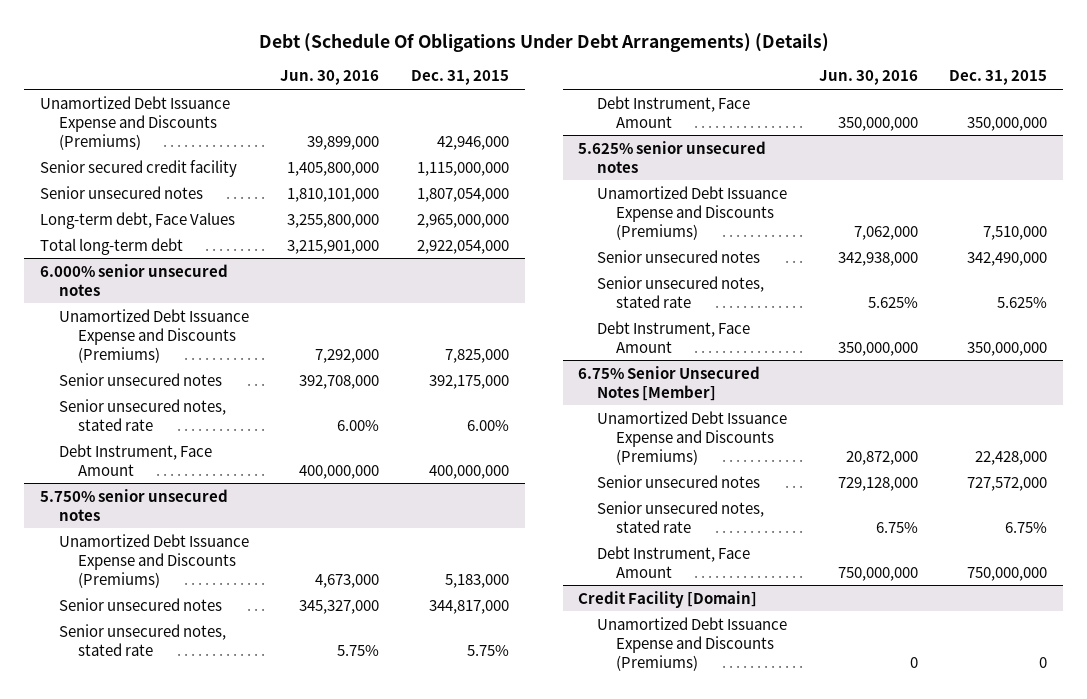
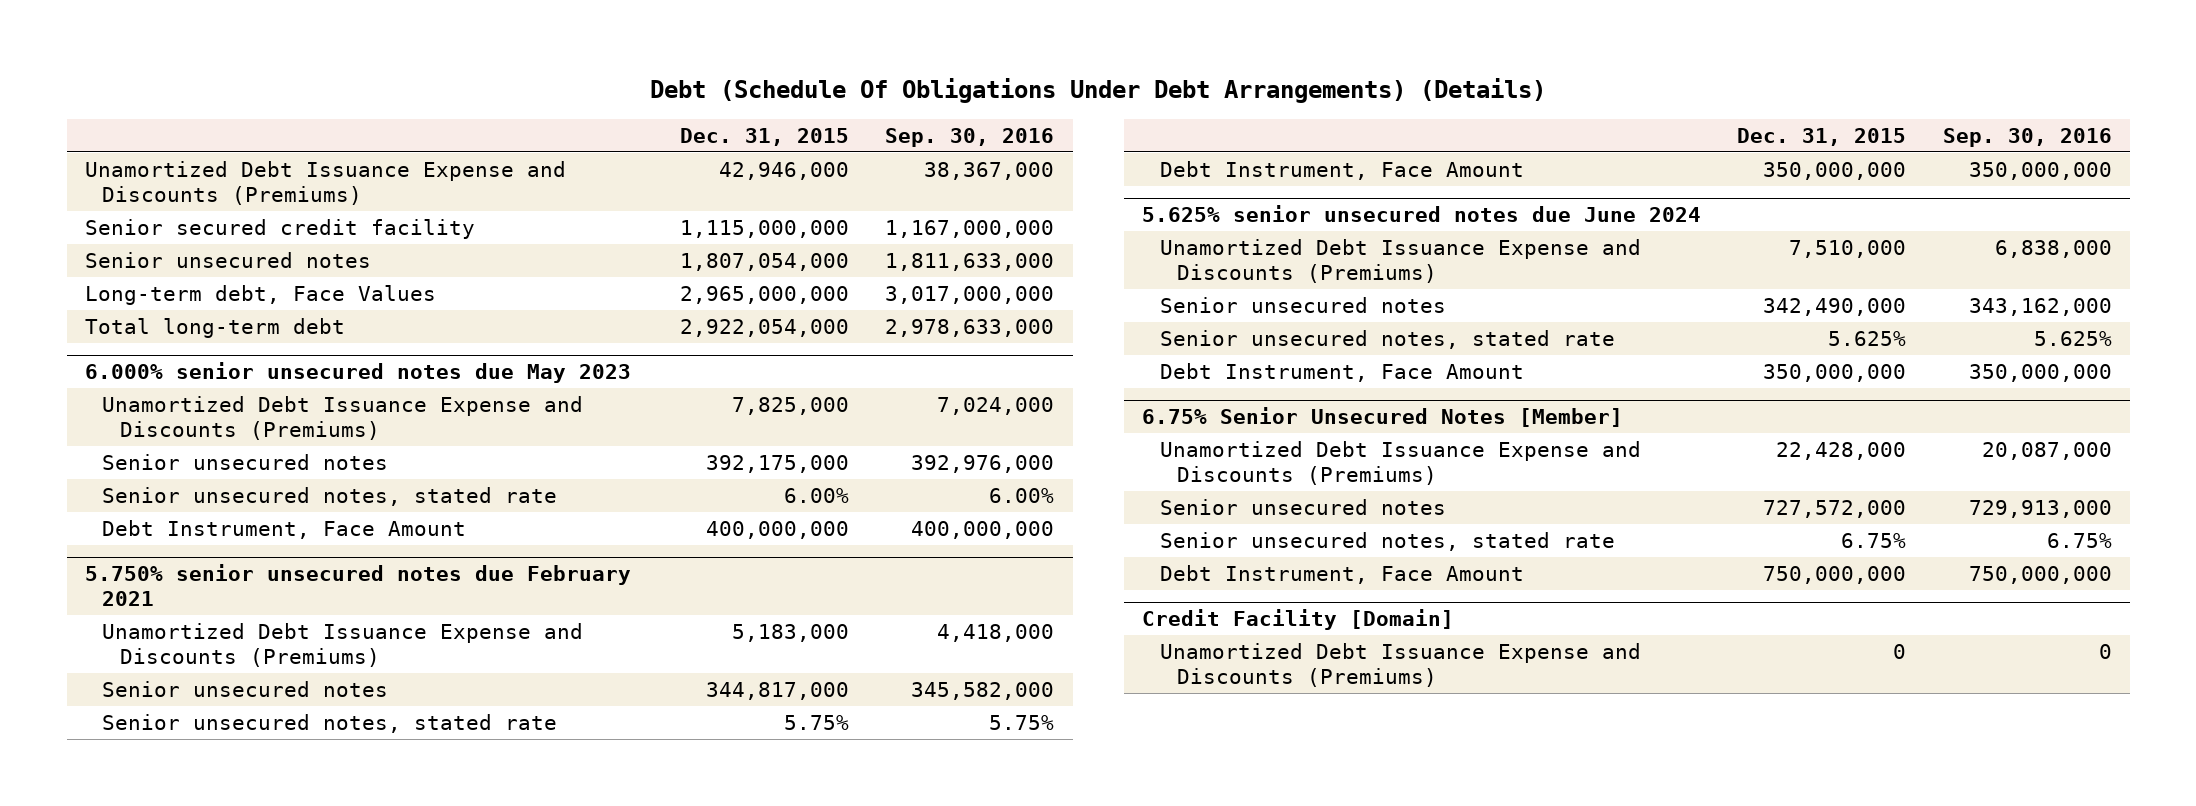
- | Jun. 30, 2016 | Dec. 31, 2015
+ | Dec. 31, 2015 | Sep. 30, 2016
- 6.000% senior unsecured notes
+ 6.000% senior unsecured notes due May 2023
- 5.750% senior unsecured notes
+ 5.750% senior unsecured notes due February 2021
- 5.625% senior unsecured notes
+ 5.625% senior unsecured notes due June 2024

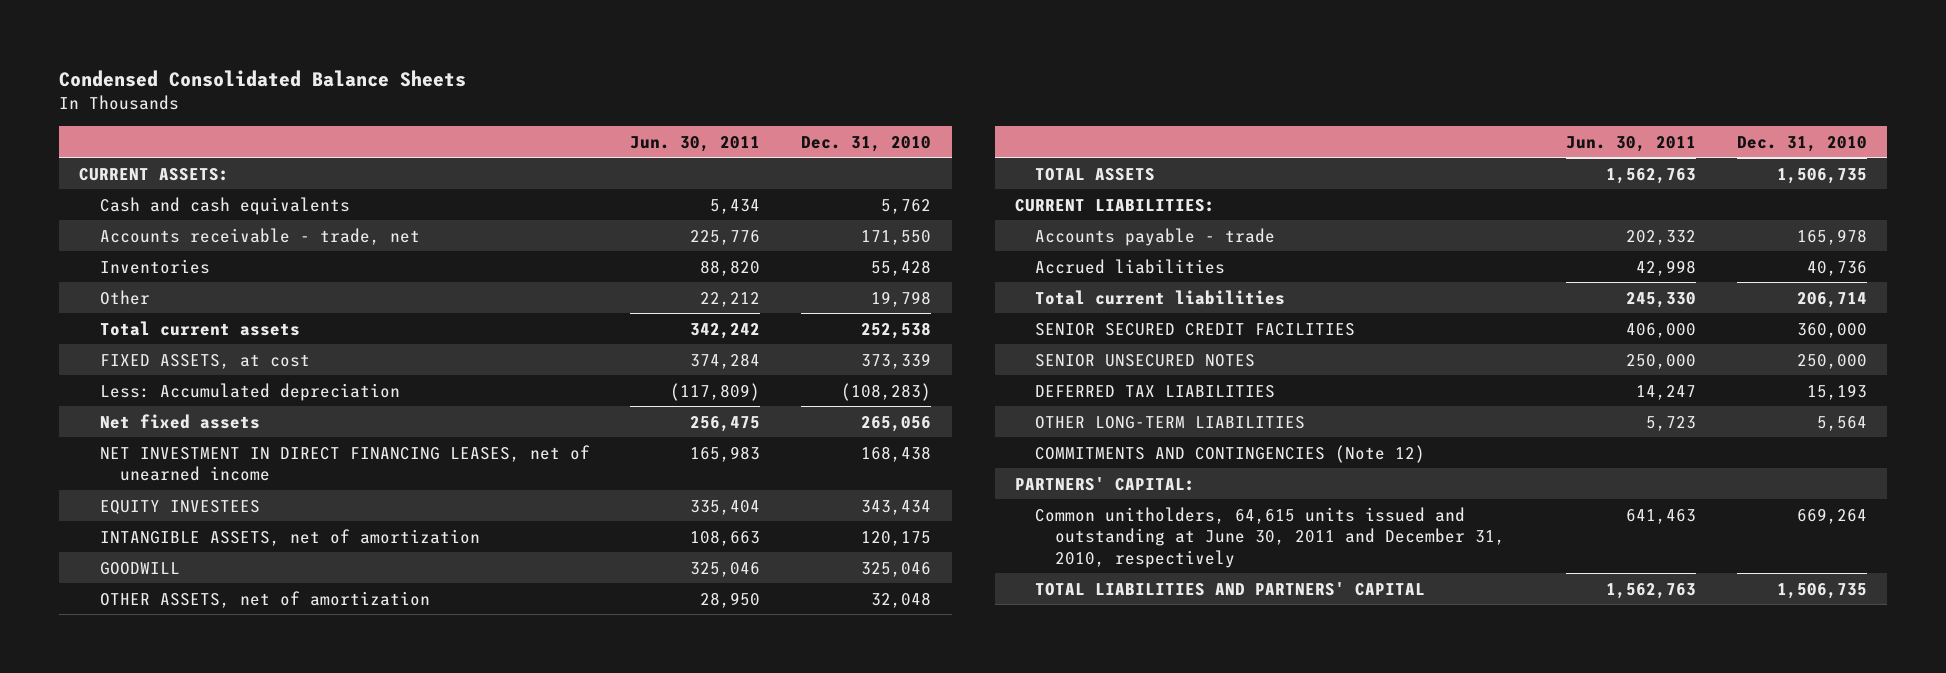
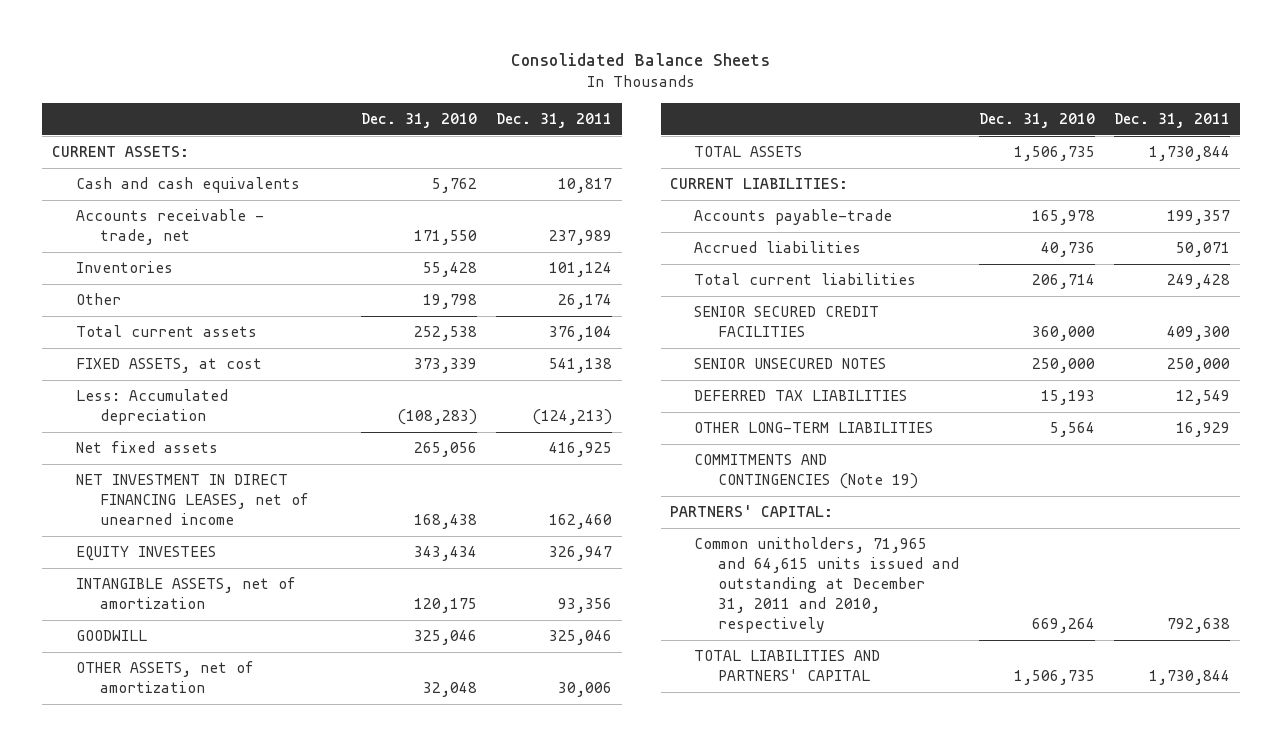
- Condensed Consolidated Balance Sheets
+ Consolidated Balance Sheets
- | Jun. 30, 2011 | Dec. 31, 2010
+ | Dec. 31, 2010 | Dec. 31, 2011
- Accounts payable - trade | 202,332 | 165,978
+ Accounts payable-trade | 165,978 | 199,357
- COMMITMENTS AND CONTINGENCIES (Note 12)
+ COMMITMENTS AND CONTINGENCIES (Note 19)
- Common unitholders, 64,615 units issued and outstanding at June 30, 2011 and December 31, 2010, respectively | 641,463 | 669,264
+ Common unitholders, 71,965 and 64,615 units issued and outstanding at December 31, 2011 and 2010, respectively | 669,264 | 792,638

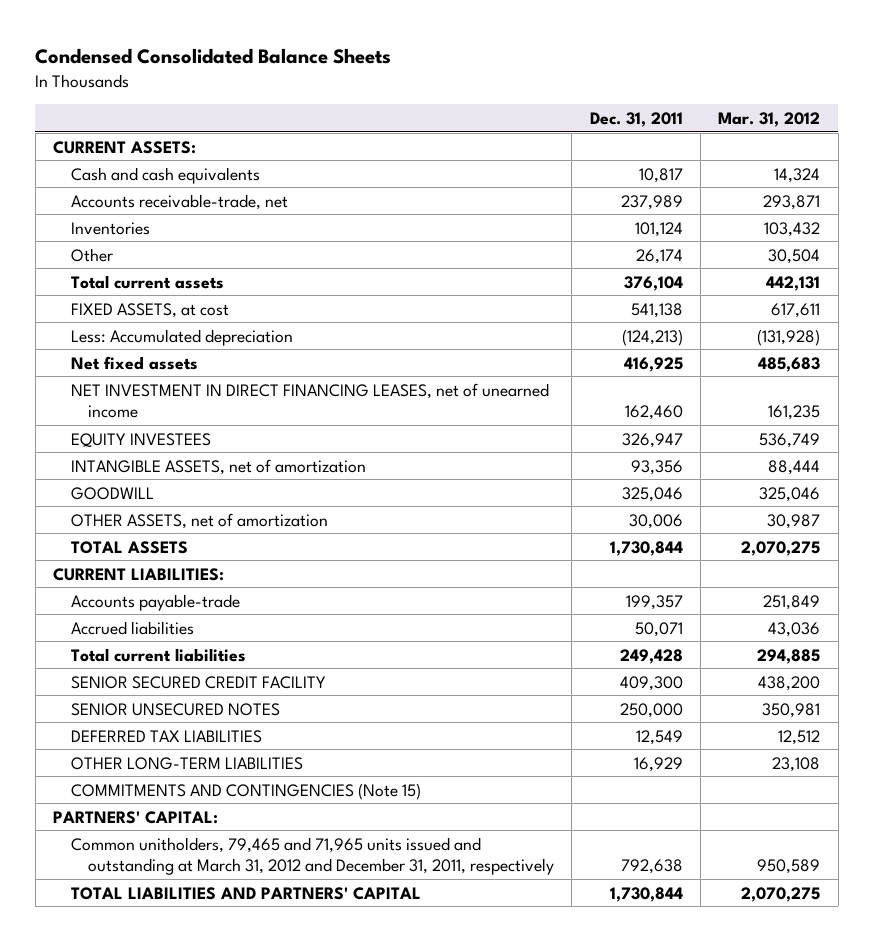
- Consolidated Balance Sheets
+ Condensed Consolidated Balance Sheets
- | Dec. 31, 2010 | Dec. 31, 2011
+ | Dec. 31, 2011 | Mar. 31, 2012
- Accounts receivable - trade, net | 171,550 | 237,989
+ Accounts receivable-trade, net | 237,989 | 293,871
- SENIOR SECURED CREDIT FACILITIES | 360,000 | 409,300
+ SENIOR SECURED CREDIT FACILITY | 409,300 | 438,200
- COMMITMENTS AND CONTINGENCIES (Note 19)
+ COMMITMENTS AND CONTINGENCIES (Note 15)
- Common unitholders, 71,965 and 64,615 units issued and outstanding at December 31, 2011 and 2010, respectively | 669,264 | 792,638
+ Common unitholders, 79,465 and 71,965 units issued and outstanding at March 31, 2012 and December 31, 2011, respectively | 792,638 | 950,589

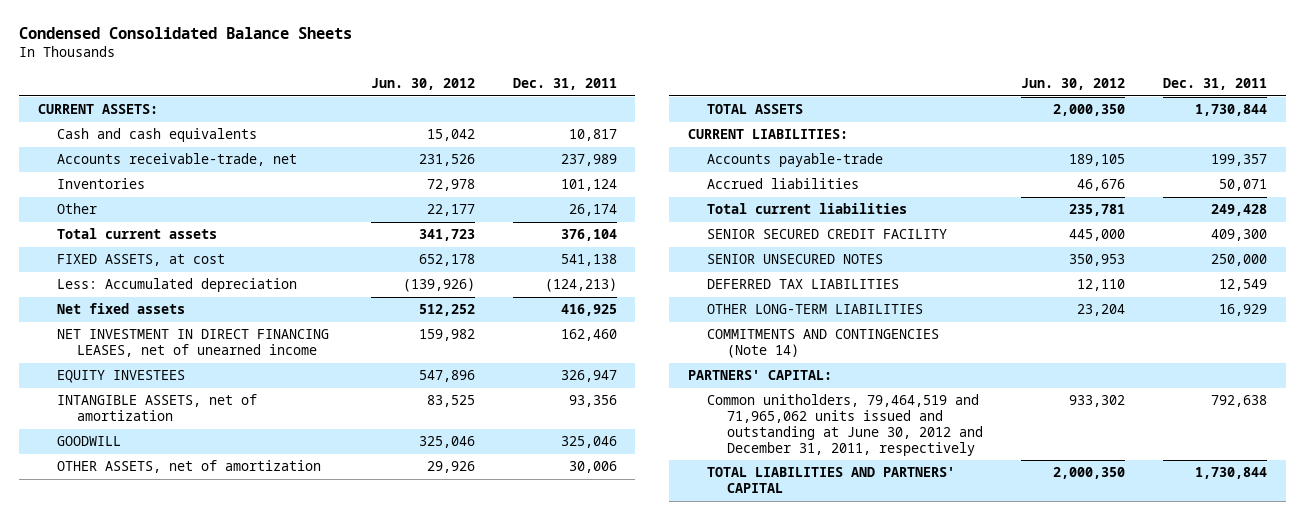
- | Dec. 31, 2011 | Mar. 31, 2012
+ | Jun. 30, 2012 | Dec. 31, 2011
- COMMITMENTS AND CONTINGENCIES (Note 15)
+ COMMITMENTS AND CONTINGENCIES (Note 14)
- Common unitholders, 79,465 and 71,965 units issued and outstanding at March 31, 2012 and December 31, 2011, respectively | 792,638 | 950,589
+ Common unitholders, 79,464,519 and 71,965,062 units issued and outstanding at June 30, 2012 and December 31, 2011, respectively | 933,302 | 792,638

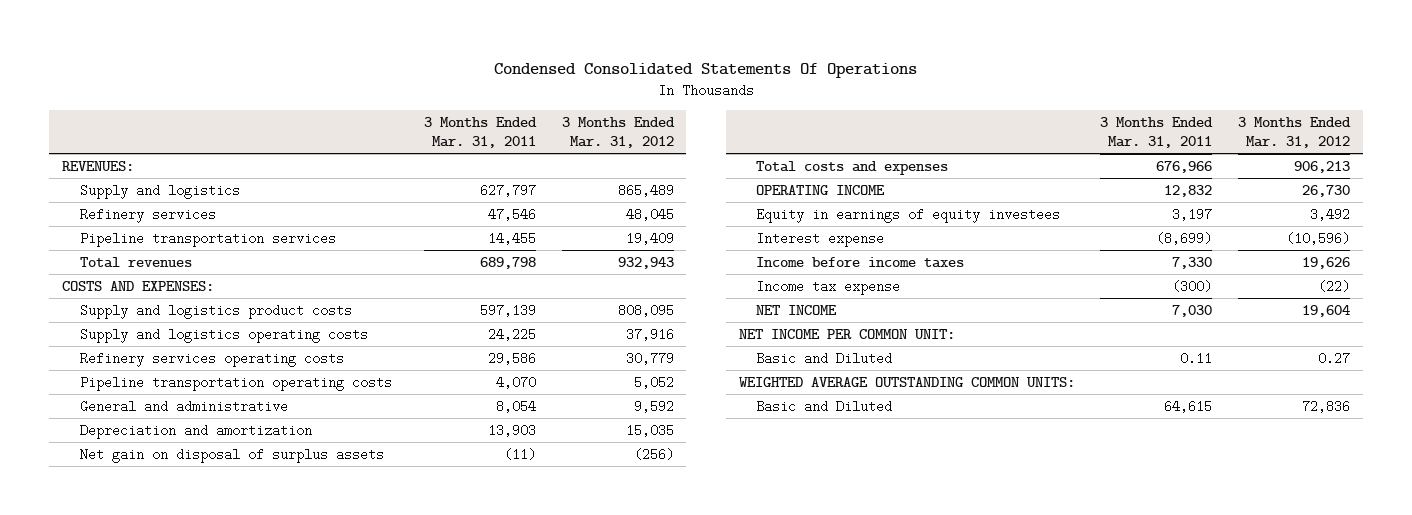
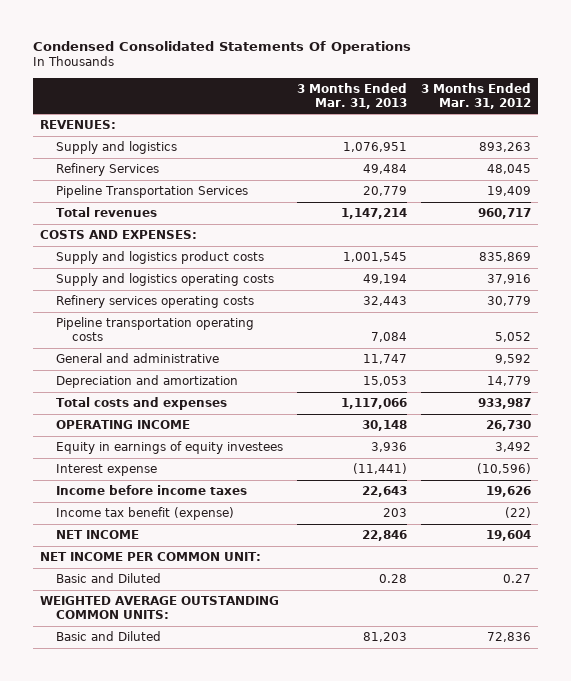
- | 3 Months Ended Mar. 31, 2011 | 3 Months Ended Mar. 31, 2012
+ | 3 Months Ended Mar. 31, 2013 | 3 Months Ended Mar. 31, 2012
- Supply and logistics | 627,797 | 865,489
- Refinery services | 47,546 | 48,045
- Pipeline transportation services | 14,455 | 19,409
- Total revenues | 689,798 | 932,943
+ Supply and logistics | 1,076,951 | 893,263
+ Refinery Services | 49,484 | 48,045
+ Pipeline Transportation Services | 20,779 | 19,409
+ Total revenues | 1,147,214 | 960,717
- Supply and logistics product costs | 597,139 | 808,095
+ Supply and logistics product costs | 1,001,545 | 835,869
- Depreciation and amortization | 13,903 | 15,035
- Net gain on disposal of surplus assets | (11) | (256)
- Total costs and expenses | 676,966 | 906,213
+ Depreciation and amortization | 15,053 | 14,779
+ Total costs and expenses | 1,117,066 | 933,987
- Income tax expense | (300) | (22)
+ Income tax benefit (expense) | 203 | (22)

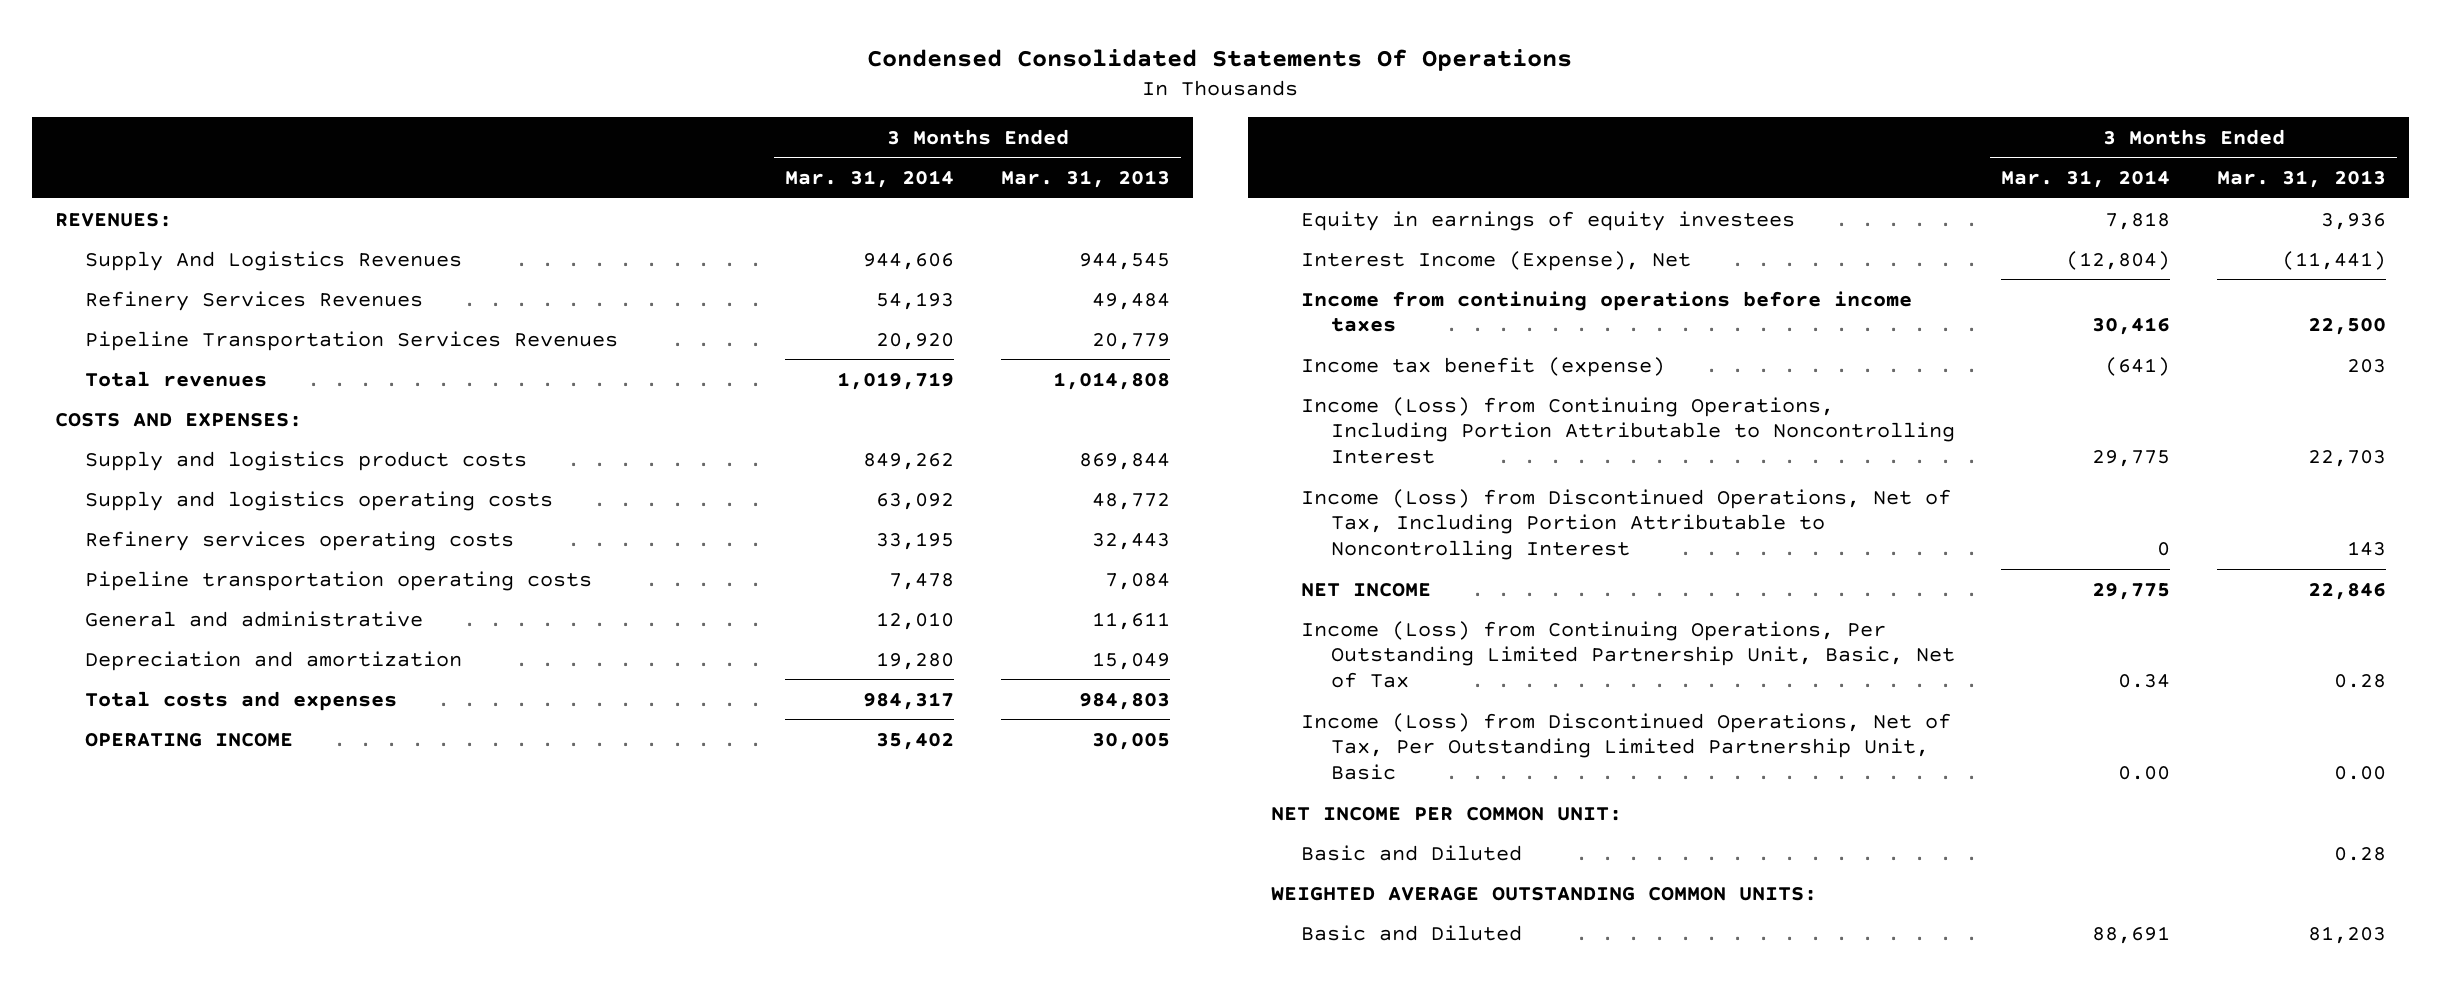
- | 3 Months Ended Mar. 31, 2013 | 3 Months Ended Mar. 31, 2012
+ | 3 Months Ended Mar. 31, 2014 | 3 Months Ended Mar. 31, 2013
- Supply and logistics | 1,076,951 | 893,263
- Refinery Services | 49,484 | 48,045
- Pipeline Transportation Services | 20,779 | 19,409
- Total revenues | 1,147,214 | 960,717
+ Supply And Logistics Revenues | 944,606 | 944,545
+ Refinery Services Revenues | 54,193 | 49,484
+ Pipeline Transportation Services Revenues | 20,920 | 20,779
+ Total revenues | 1,019,719 | 1,014,808
- Supply and logistics product costs | 1,001,545 | 835,869
- Supply and logistics operating costs | 49,194 | 37,916
+ Supply and logistics product costs | 849,262 | 869,844
+ Supply and logistics operating costs | 63,092 | 48,772
- General and administrative | 11,747 | 9,592
- Depreciation and amortization | 15,053 | 14,779
- Total costs and expenses | 1,117,066 | 933,987
- OPERATING INCOME | 30,148 | 26,730
+ General and administrative | 12,010 | 11,611
+ Depreciation and amortization | 19,280 | 15,049
+ Total costs and expenses | 984,317 | 984,803
+ OPERATING INCOME | 35,402 | 30,005
- Interest expense | (11,441) | (10,596)
- Income before income taxes | 22,643 | 19,626
+ Interest Income (Expense), Net | (12,804) | (11,441)
+ Income from continuing operations before income taxes | 30,416 | 22,500
+ Income (Loss) from Continuing Operations, Including Portion Attributable to Noncontrolling Interest | 29,775 | 22,703
+ Income (Loss) from Discontinued Operations, Net of Tax, Including Portion Attributable to Noncontrolling Interest | 0 | 143
+ Income (Loss) from Continuing Operations, Per Outstanding Limited Partnership Unit, Basic, Net of Tax | 0.34 | 0.28
+ Income (Loss) from Discontinued Operations, Net of Tax, Per Outstanding Limited Partnership Unit, Basic | 0.00 | 0.00

